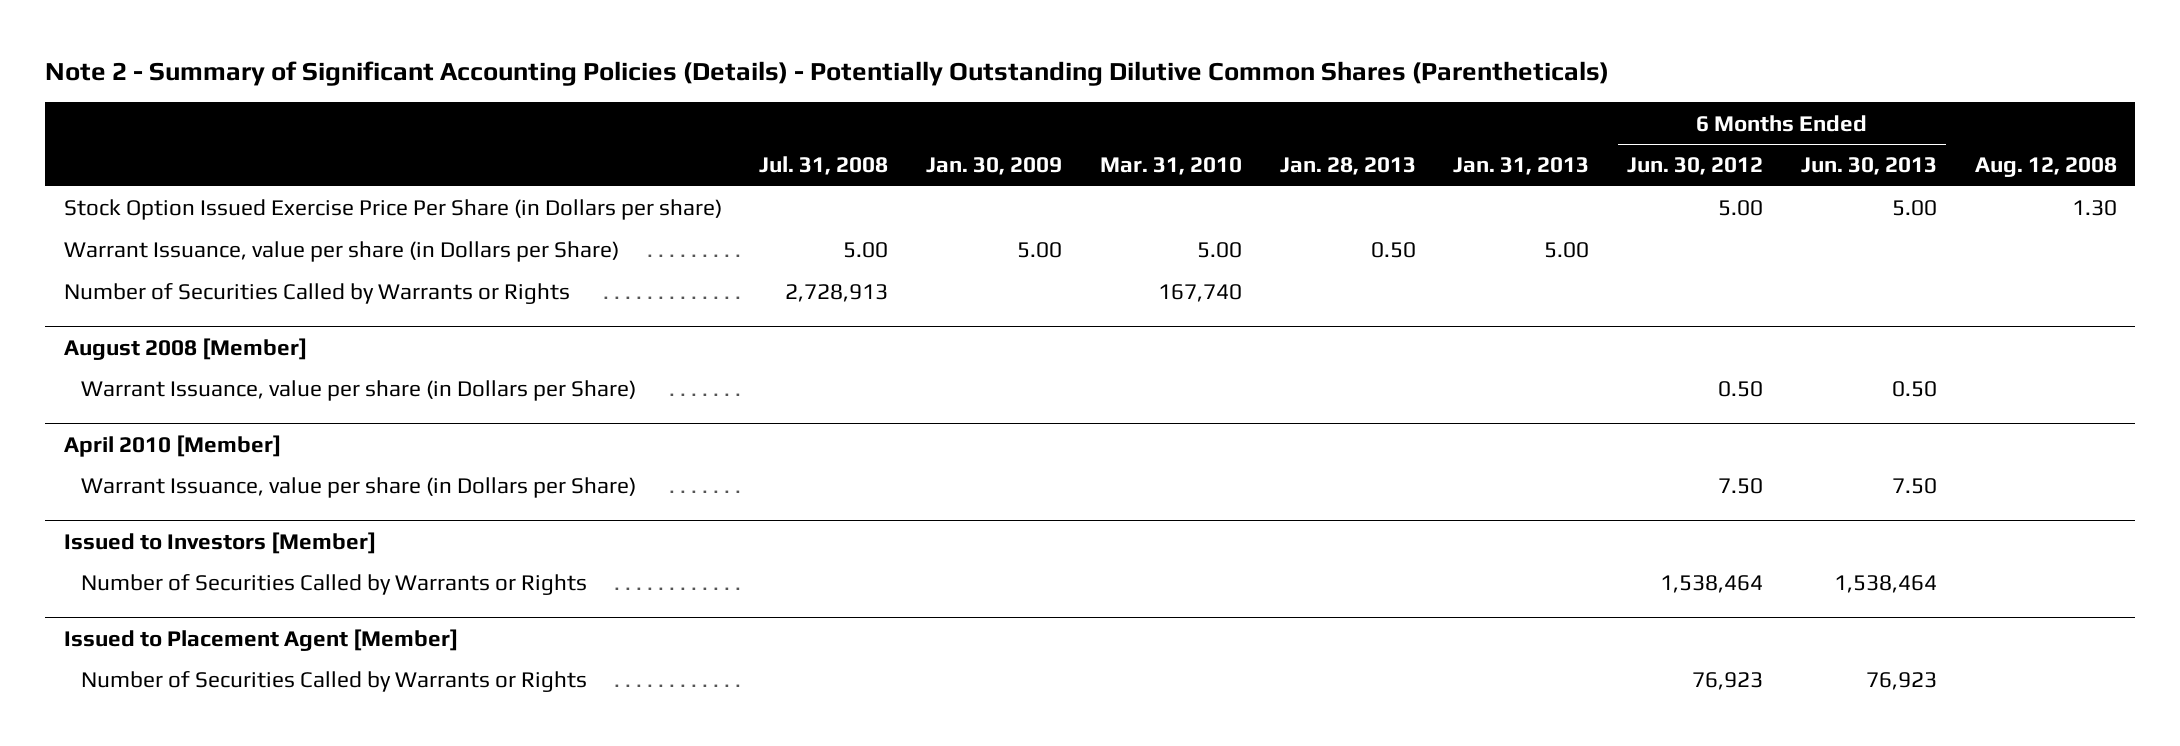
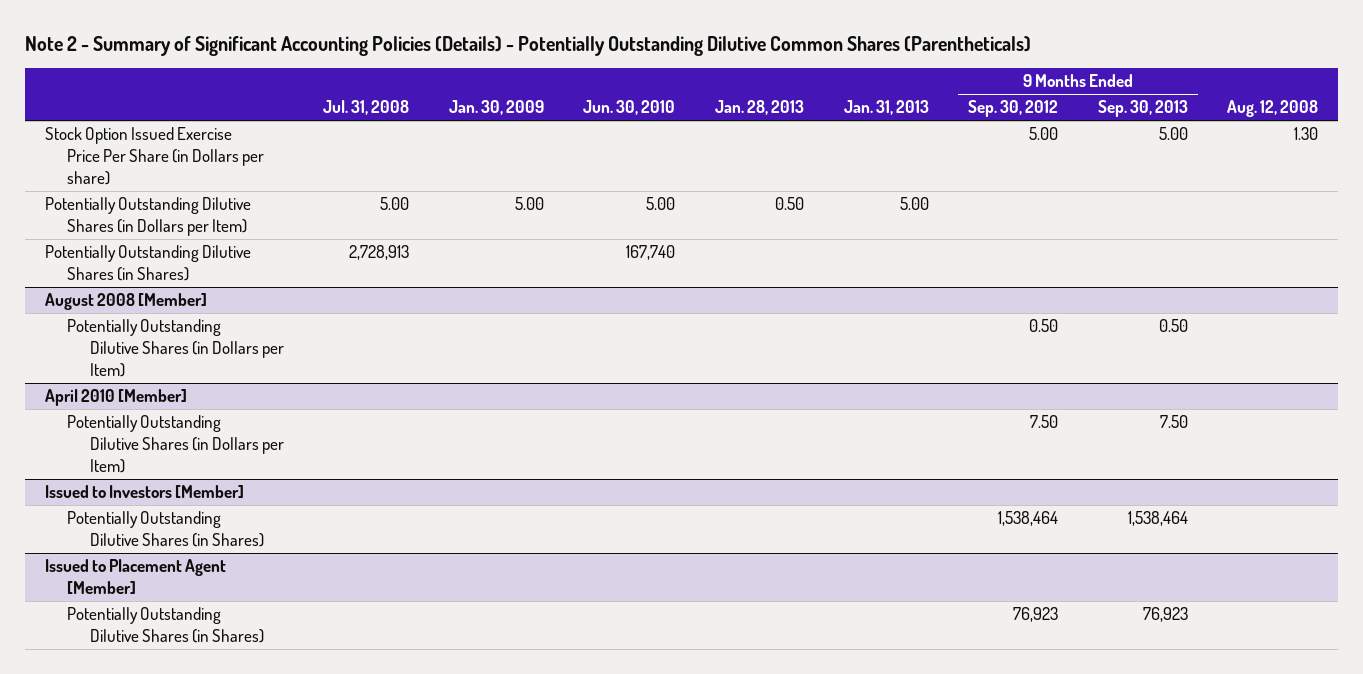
- | Jul. 31, 2008 | Jan. 30, 2009 | Mar. 31, 2010 | Jan. 28, 2013 | Jan. 31, 2013 | 6 Months Ended Jun. 30, 2012 | 6 Months Ended Jun. 30, 2013 | Aug. 12, 2008
+ | Jul. 31, 2008 | Jan. 30, 2009 | Jun. 30, 2010 | Jan. 28, 2013 | Jan. 31, 2013 | 9 Months Ended Sep. 30, 2012 | 9 Months Ended Sep. 30, 2013 | Aug. 12, 2008
- Warrant Issuance, value per share (in Dollars per Share) | 5.00 | 5.00 | 5.00 | 0.50 | 5.00 | | |
- Number of Securities Called by Warrants or Rights | 2,728,913 | | 167,740 | | | | |
+ Potentially Outstanding Dilutive Shares (in Dollars per Item) | 5.00 | 5.00 | 5.00 | 0.50 | 5.00 | | |
+ Potentially Outstanding Dilutive Shares (in Shares) | 2,728,913 | | 167,740 | | | | |
@ August 2008 [Member]
- Warrant Issuance, value per share (in Dollars per Share) | | | | | | 0.50 | 0.50 |
+ Potentially Outstanding Dilutive Shares (in Dollars per Item) | | | | | | 0.50 | 0.50 |
@ April 2010 [Member]
- Warrant Issuance, value per share (in Dollars per Share) | | | | | | 7.50 | 7.50 |
+ Potentially Outstanding Dilutive Shares (in Dollars per Item) | | | | | | 7.50 | 7.50 |
@ Issued to Investors [Member]
- Number of Securities Called by Warrants or Rights | | | | | | 1,538,464 | 1,538,464 |
+ Potentially Outstanding Dilutive Shares (in Shares) | | | | | | 1,538,464 | 1,538,464 |
@ Issued to Placement Agent [Member]
- Number of Securities Called by Warrants or Rights | | | | | | 76,923 | 76,923 |
+ Potentially Outstanding Dilutive Shares (in Shares) | | | | | | 76,923 | 76,923 |

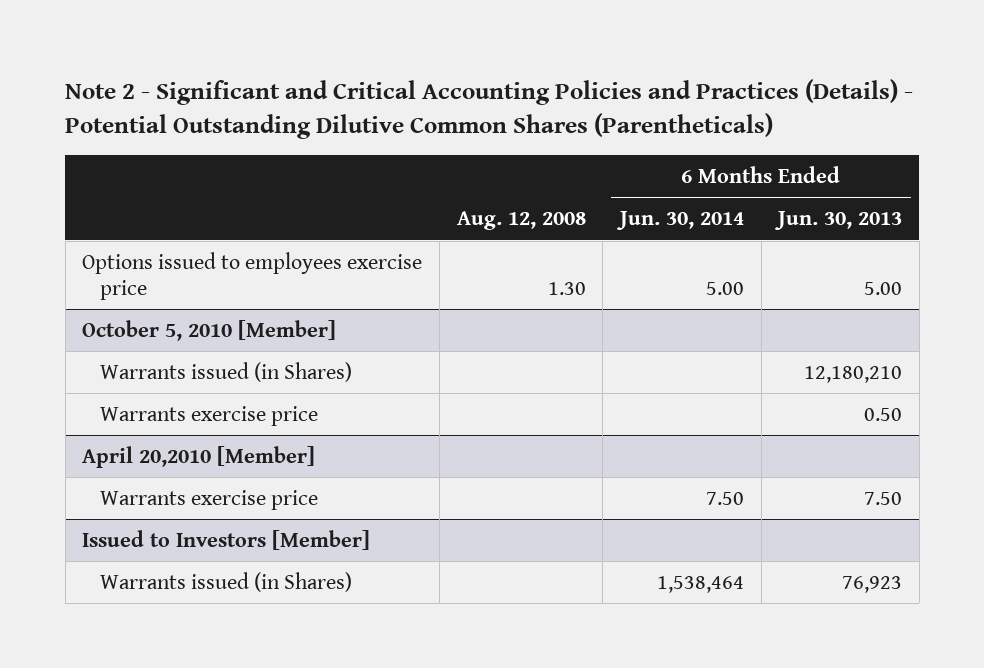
- Note 2 - Summary of Significant Accounting Policies (Details) - Potentially Outstanding Dilutive Common Shares (Parentheticals)
+ Note 2 - Significant and Critical Accounting Policies and Practices (Details) - Potential Outstanding Dilutive Common Shares (Parentheticals)
- | Jul. 31, 2008 | Jan. 30, 2009 | Jun. 30, 2010 | Jan. 28, 2013 | Jan. 31, 2013 | 9 Months Ended Sep. 30, 2012 | 9 Months Ended Sep. 30, 2013 | Aug. 12, 2008
+ | Aug. 12, 2008 | 6 Months Ended Jun. 30, 2014 | 6 Months Ended Jun. 30, 2013
- Stock Option Issued Exercise Price Per Share (in Dollars per share) | | | | | | 5.00 | 5.00 | 1.30
- Potentially Outstanding Dilutive Shares (in Dollars per Item) | 5.00 | 5.00 | 5.00 | 0.50 | 5.00 | | |
- Potentially Outstanding Dilutive Shares (in Shares) | 2,728,913 | | 167,740 | | | | |
- August 2008 [Member]
- Potentially Outstanding Dilutive Shares (in Dollars per Item) | | | | | | 0.50 | 0.50 |
- April 2010 [Member]
- Potentially Outstanding Dilutive Shares (in Dollars per Item) | | | | | | 7.50 | 7.50 |
+ Options issued to employees exercise price | 1.30 | 5.00 | 5.00
+ October 5, 2010 [Member]
+ Warrants issued (in Shares) | | | 12,180,210
+ Warrants exercise price | | | 0.50
+ April 20,2010 [Member]
+ Warrants exercise price | | 7.50 | 7.50
@ Issued to Investors [Member]
- Potentially Outstanding Dilutive Shares (in Shares) | | | | | | 1,538,464 | 1,538,464 |
- Issued to Placement Agent [Member]
- Potentially Outstanding Dilutive Shares (in Shares) | | | | | | 76,923 | 76,923 |
@ Issued to Investors [Member]
+ Warrants issued (in Shares) | | 1,538,464 | 76,923

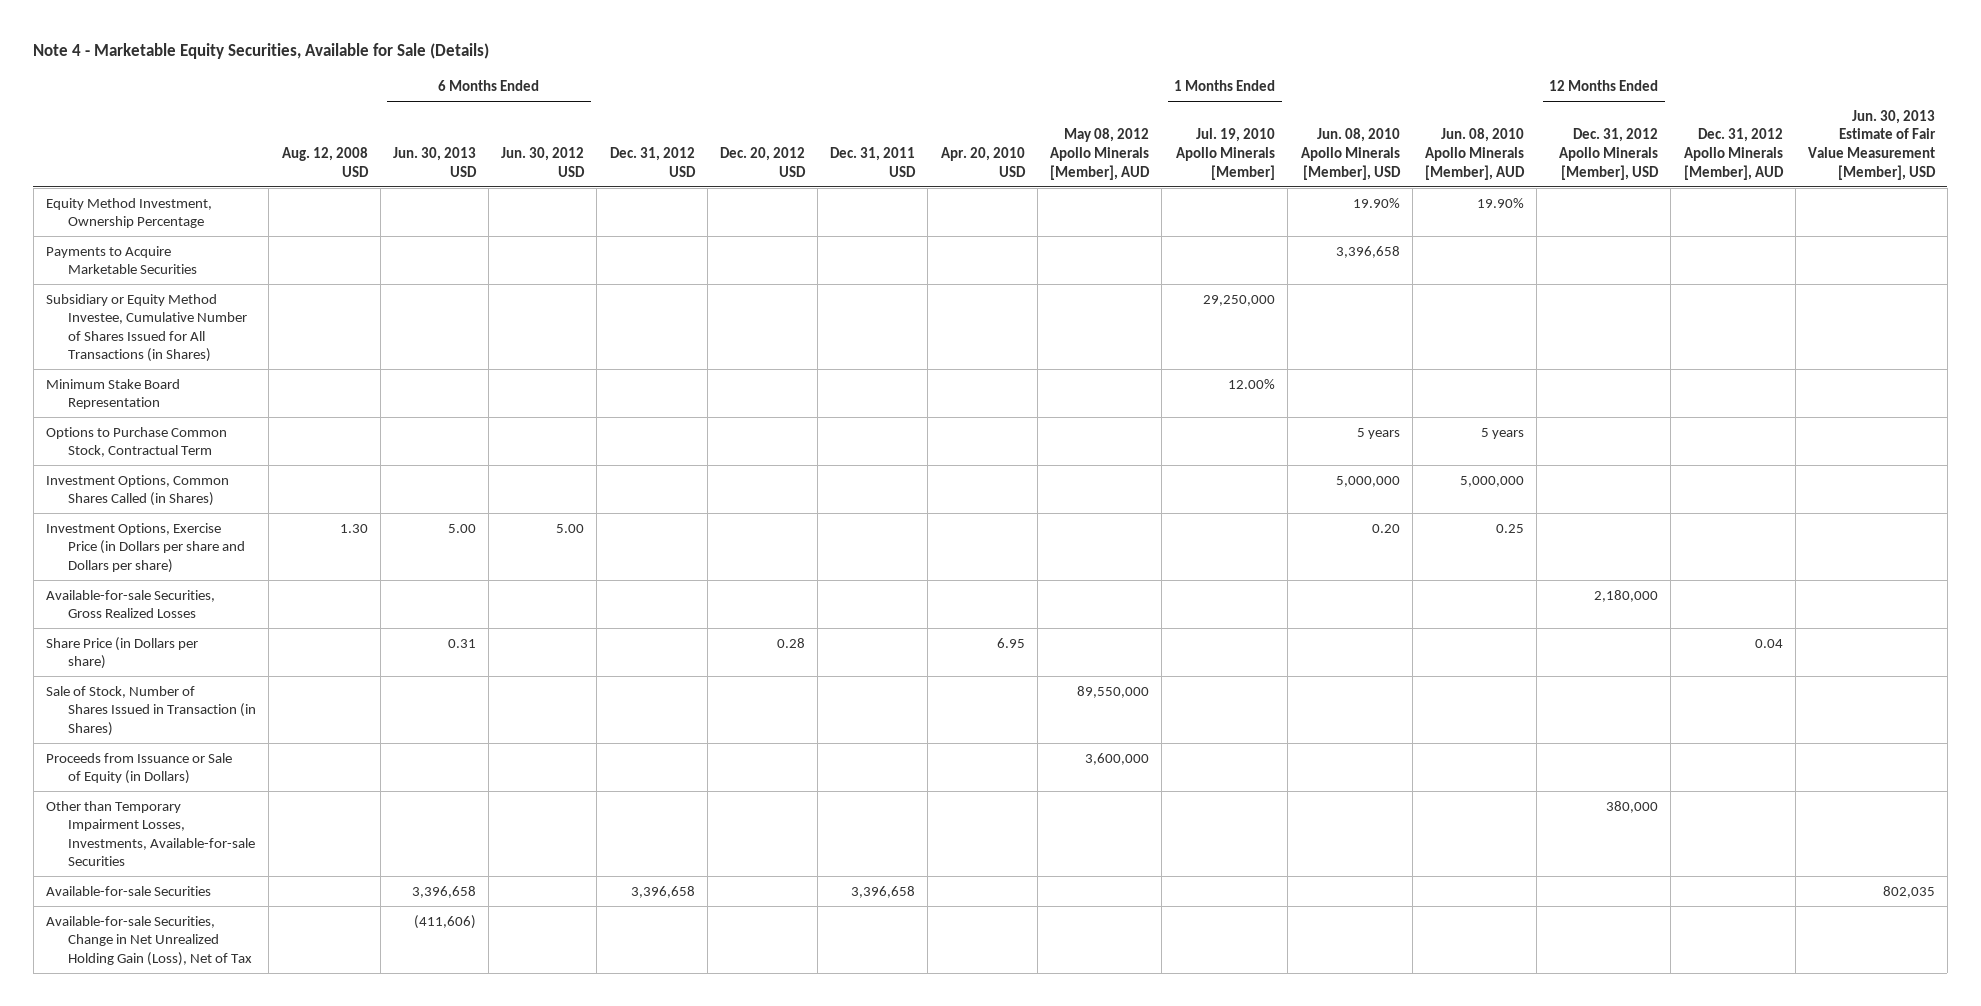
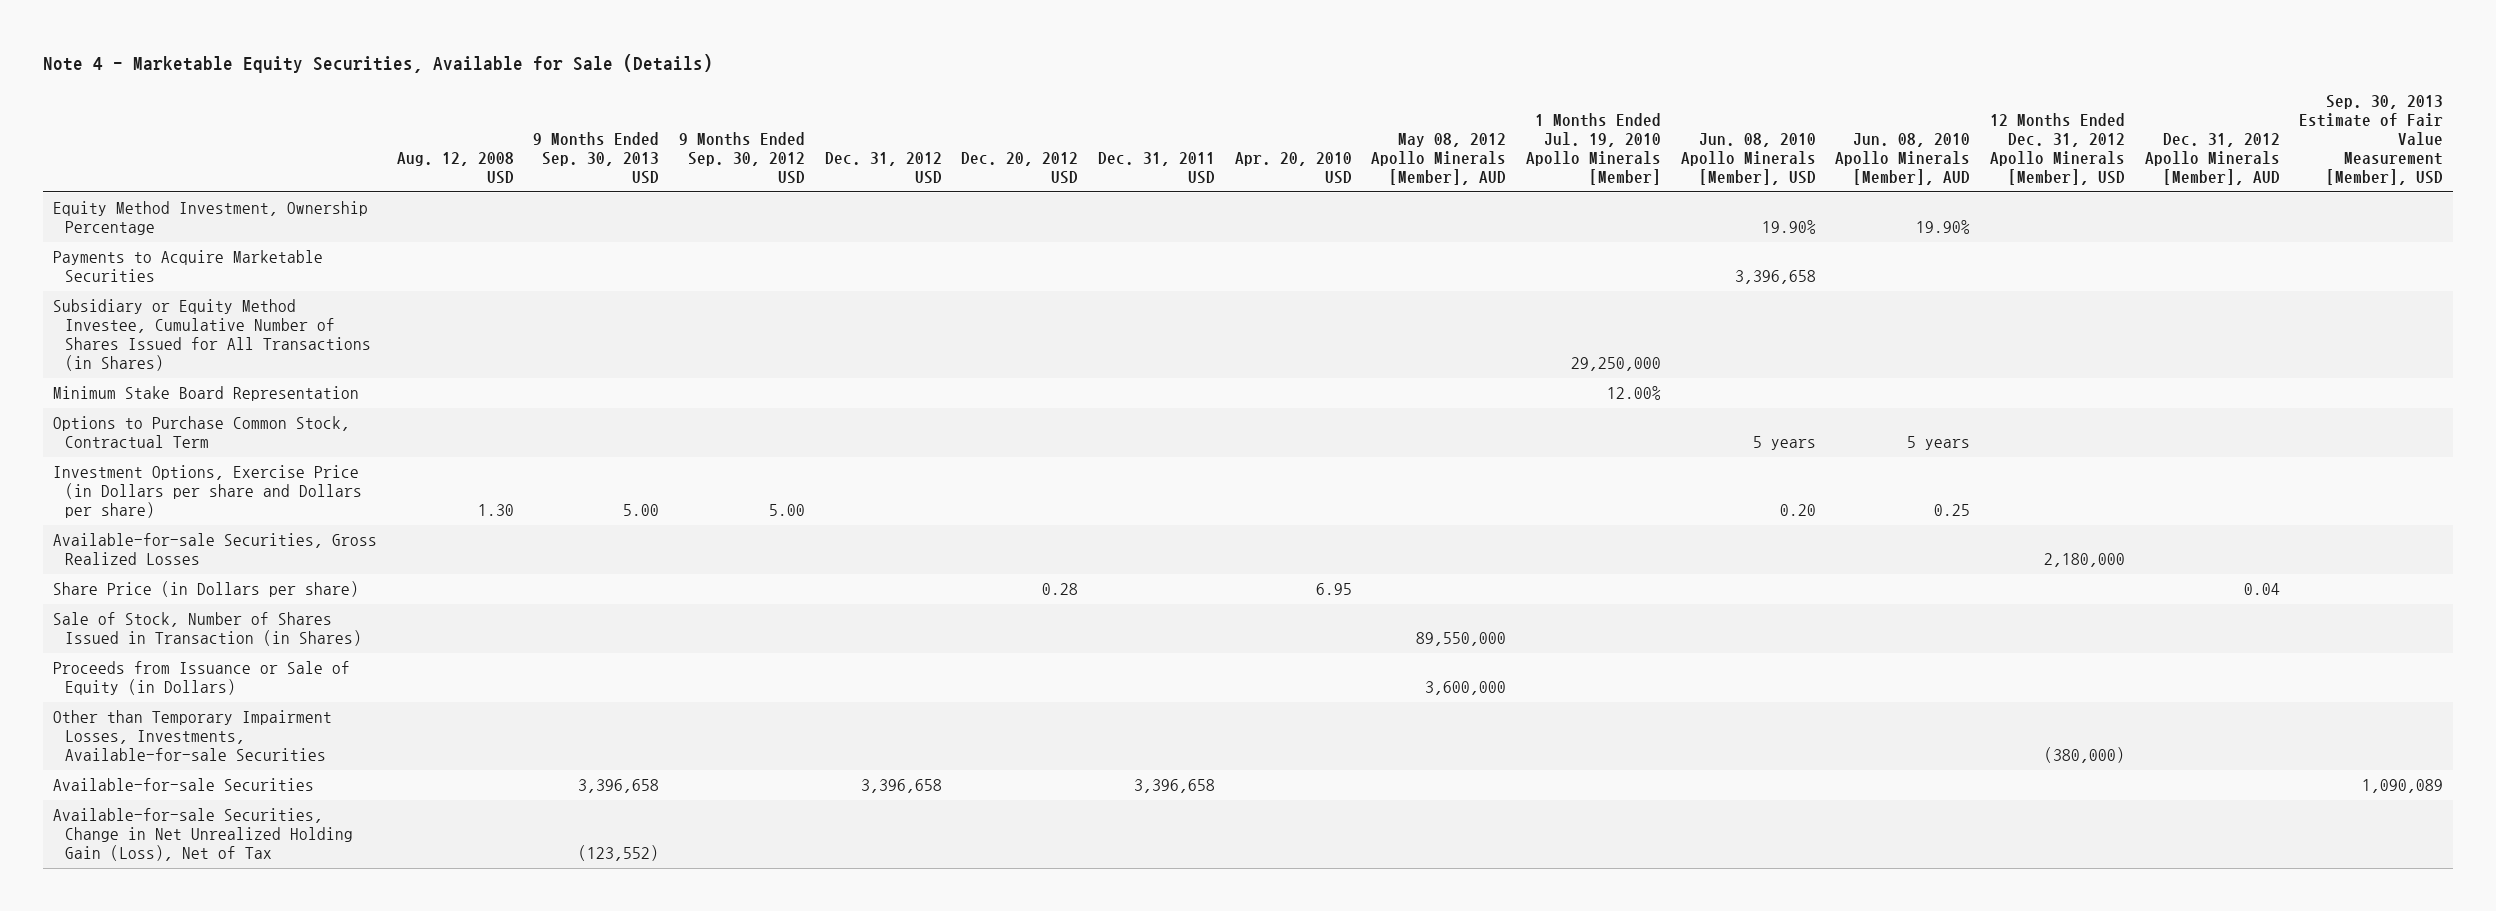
- | Aug. 12, 2008 USD | 6 Months Ended Jun. 30, 2013 USD | 6 Months Ended Jun. 30, 2012 USD | Dec. 31, 2012 USD | Dec. 20, 2012 USD | Dec. 31, 2011 USD | Apr. 20, 2010 USD | May 08, 2012 Apollo Minerals [Member], AUD | 1 Months Ended Jul. 19, 2010 Apollo Minerals [Member] | Jun. 08, 2010 Apollo Minerals [Member], USD | Jun. 08, 2010 Apollo Minerals [Member], AUD | 12 Months Ended Dec. 31, 2012 Apollo Minerals [Member], USD | Dec. 31, 2012 Apollo Minerals [Member], AUD | Jun. 30, 2013 Estimate of Fair Value Measurement [Member], USD
+ | Aug. 12, 2008 USD | 9 Months Ended Sep. 30, 2013 USD | 9 Months Ended Sep. 30, 2012 USD | Dec. 31, 2012 USD | Dec. 20, 2012 USD | Dec. 31, 2011 USD | Apr. 20, 2010 USD | May 08, 2012 Apollo Minerals [Member], AUD | 1 Months Ended Jul. 19, 2010 Apollo Minerals [Member] | Jun. 08, 2010 Apollo Minerals [Member], USD | Jun. 08, 2010 Apollo Minerals [Member], AUD | 12 Months Ended Dec. 31, 2012 Apollo Minerals [Member], USD | Dec. 31, 2012 Apollo Minerals [Member], AUD | Sep. 30, 2013 Estimate of Fair Value Measurement [Member], USD
- Investment Options, Common Shares Called (in Shares) | | | | | | | | | | 5,000,000 | 5,000,000 | | |
- Other than Temporary Impairment Losses, Investments, Available-for-sale Securities | | | | | | | | | | | | 380,000 | |
+ Other than Temporary Impairment Losses, Investments, Available-for-sale Securities | | | | | | | | | | | | (380,000) | |

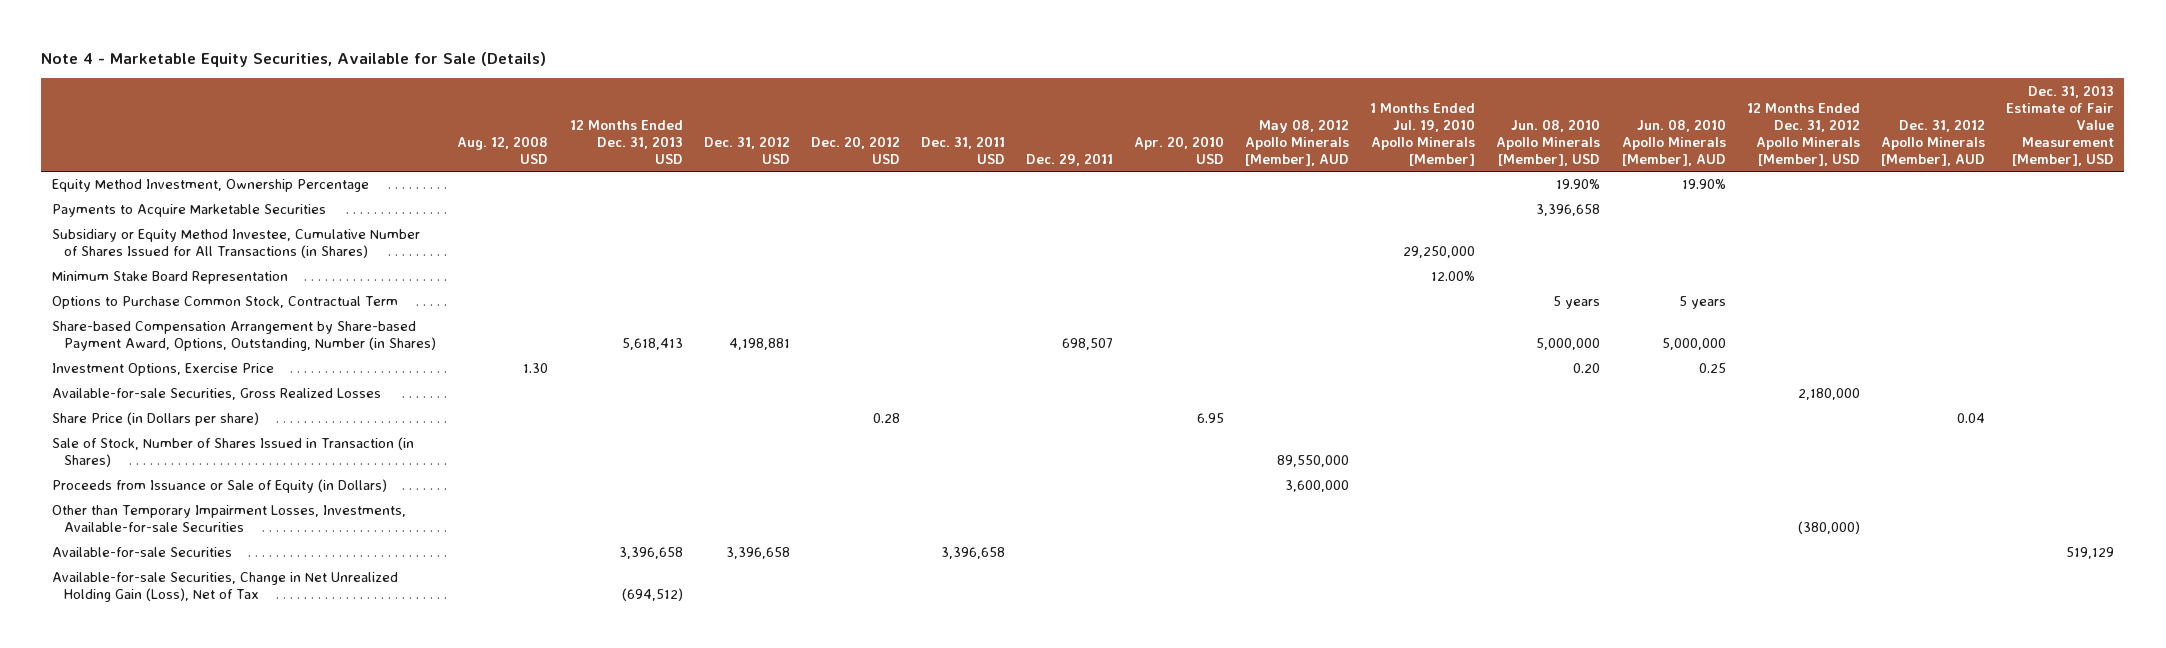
- | Aug. 12, 2008 USD | 9 Months Ended Sep. 30, 2013 USD | 9 Months Ended Sep. 30, 2012 USD | Dec. 31, 2012 USD | Dec. 20, 2012 USD | Dec. 31, 2011 USD | Apr. 20, 2010 USD | May 08, 2012 Apollo Minerals [Member], AUD | 1 Months Ended Jul. 19, 2010 Apollo Minerals [Member] | Jun. 08, 2010 Apollo Minerals [Member], USD | Jun. 08, 2010 Apollo Minerals [Member], AUD | 12 Months Ended Dec. 31, 2012 Apollo Minerals [Member], USD | Dec. 31, 2012 Apollo Minerals [Member], AUD | Sep. 30, 2013 Estimate of Fair Value Measurement [Member], USD
+ | Aug. 12, 2008 USD | 12 Months Ended Dec. 31, 2013 USD | Dec. 31, 2012 USD | Dec. 20, 2012 USD | Dec. 31, 2011 USD | Dec. 29, 2011 | Apr. 20, 2010 USD | May 08, 2012 Apollo Minerals [Member], AUD | 1 Months Ended Jul. 19, 2010 Apollo Minerals [Member] | Jun. 08, 2010 Apollo Minerals [Member], USD | Jun. 08, 2010 Apollo Minerals [Member], AUD | 12 Months Ended Dec. 31, 2012 Apollo Minerals [Member], USD | Dec. 31, 2012 Apollo Minerals [Member], AUD | Dec. 31, 2013 Estimate of Fair Value Measurement [Member], USD
- Investment Options, Exercise Price (in Dollars per share and Dollars per share) | 1.30 | 5.00 | 5.00 | | | | | | | 0.20 | 0.25 | | |
+ Share-based Compensation Arrangement by Share-based Payment Award, Options, Outstanding, Number (in Shares) | | 5,618,413 | 4,198,881 | | | 698,507 | | | | 5,000,000 | 5,000,000 | | |
+ Investment Options, Exercise Price | 1.30 | | | | | | | | | 0.20 | 0.25 | | |

